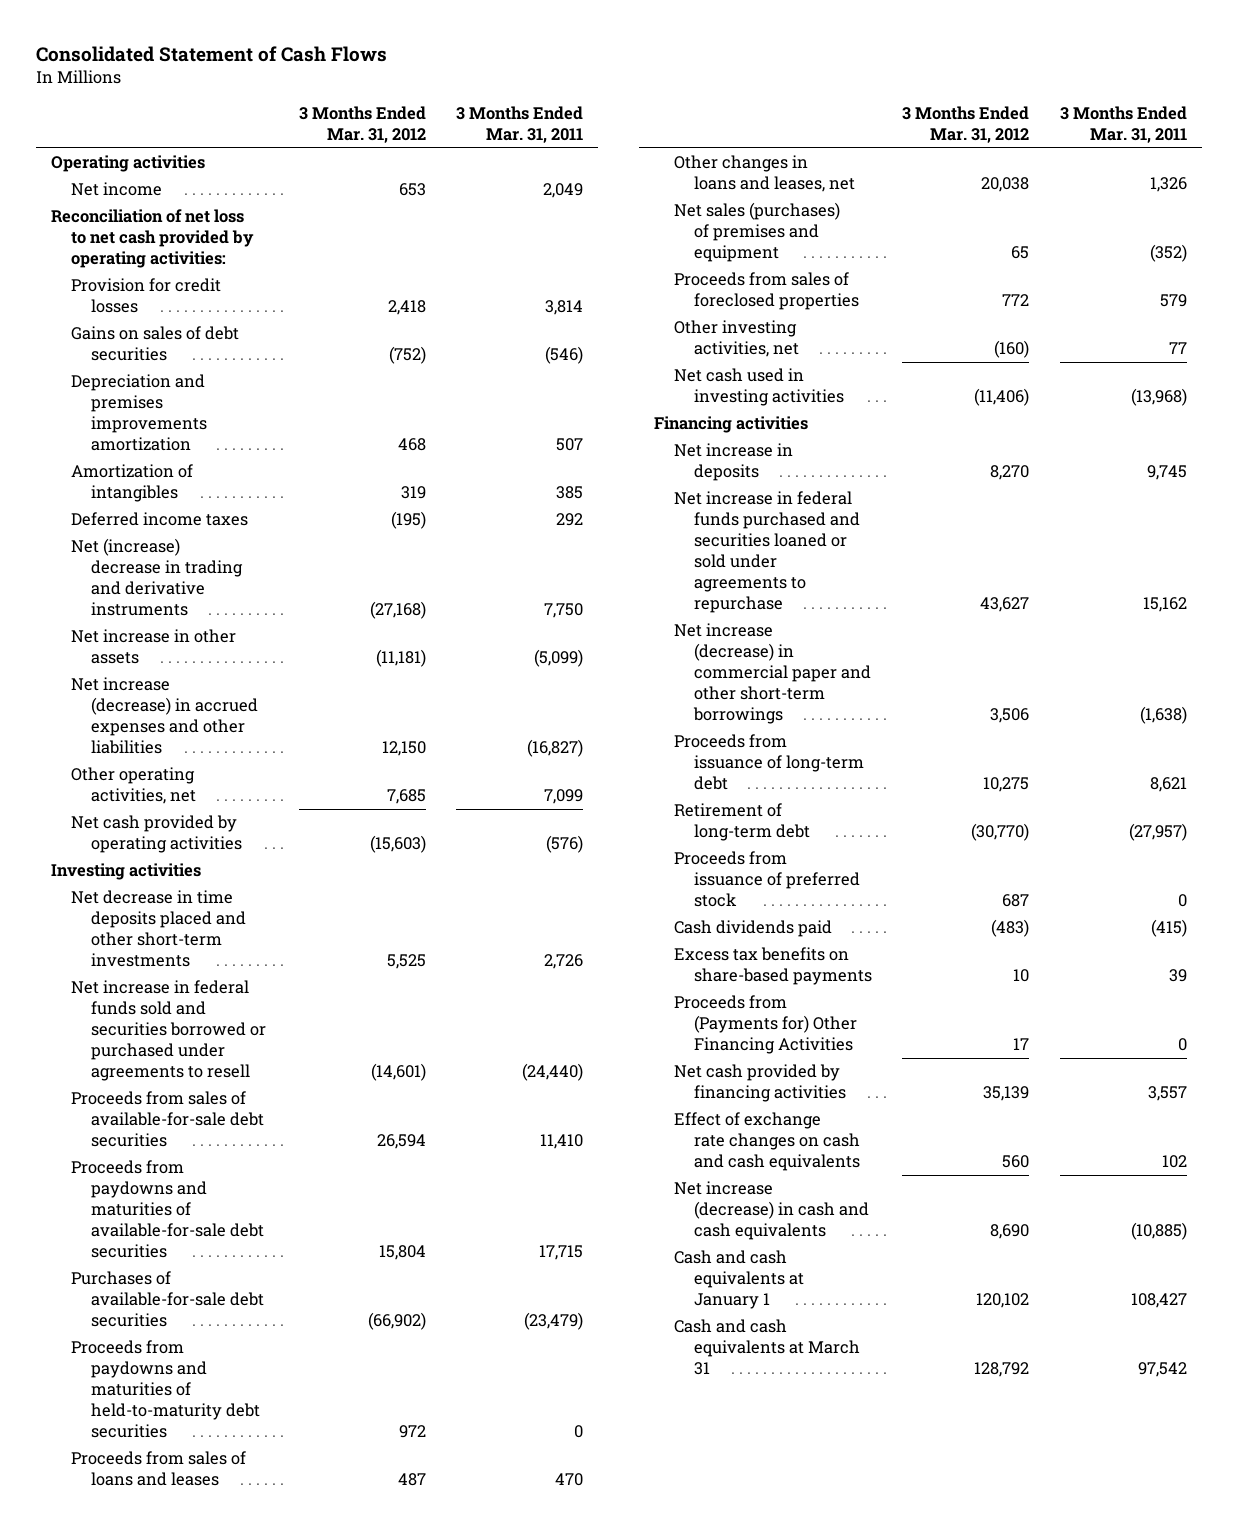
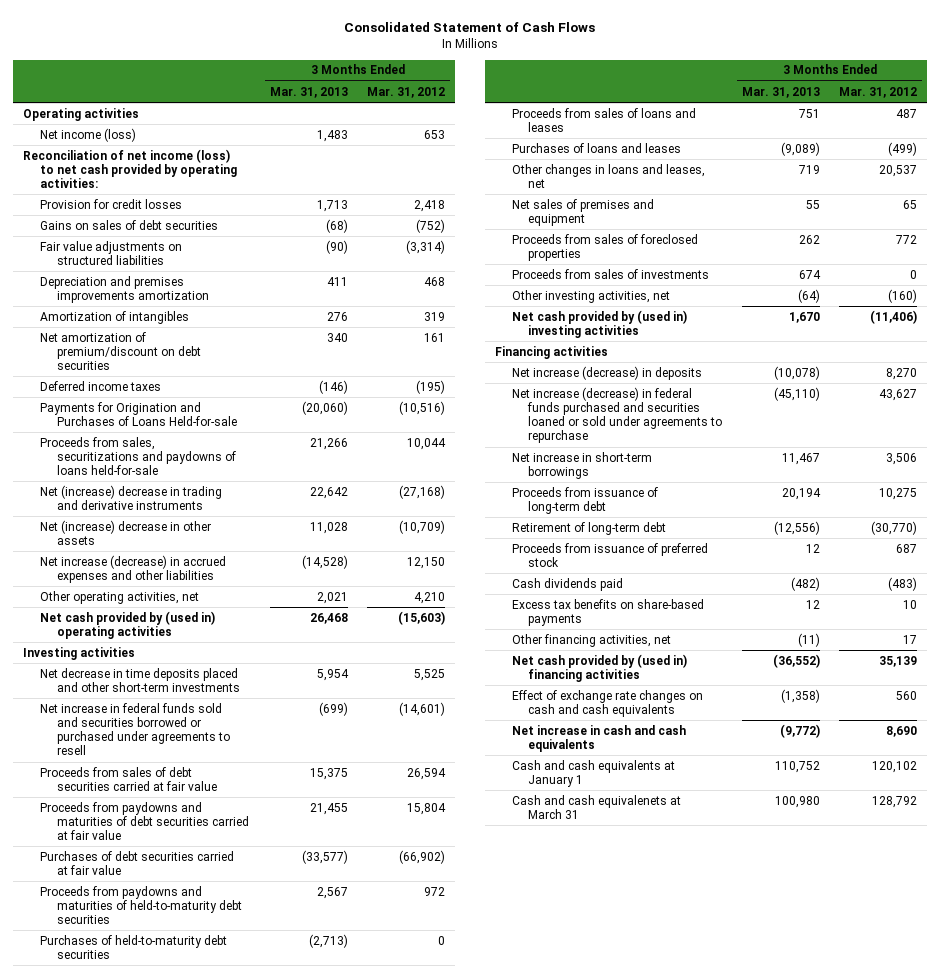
- | 3 Months Ended Mar. 31, 2012 | 3 Months Ended Mar. 31, 2011
+ | 3 Months Ended Mar. 31, 2013 | 3 Months Ended Mar. 31, 2012
- Net income | 653 | 2,049
- Reconciliation of net loss to net cash provided by operating activities:
+ Net income (loss) | 1,483 | 653
+ Reconciliation of net income (loss) to net cash provided by operating activities:
+ Fair value adjustments on structured liabilities | (90) | (3,314)
+ Net amortization of premium/discount on debt securities | 340 | 161
+ Payments for Origination and Purchases of Loans Held-for-sale | (20,060) | (10,516)
+ Proceeds from sales, securitizations and paydowns of loans held-for-sale | 21,266 | 10,044
- Net increase in other assets | (11,181) | (5,099)
+ Net (increase) decrease in other assets | 11,028 | (10,709)
- Other operating activities, net | 7,685 | 7,099
- Net cash provided by operating activities | (15,603) | (576)
+ Other operating activities, net | 2,021 | 4,210
+ Net cash provided by (used in) operating activities | 26,468 | (15,603)
- Proceeds from sales of available-for-sale debt securities | 26,594 | 11,410
- Proceeds from paydowns and maturities of available-for-sale debt securities | 15,804 | 17,715
- Purchases of available-for-sale debt securities | (66,902) | (23,479)
+ Proceeds from sales of debt securities carried at fair value | 15,375 | 26,594
+ Proceeds from paydowns and maturities of debt securities carried at fair value | 21,455 | 15,804
+ Purchases of debt securities carried at fair value | (33,577) | (66,902)
+ Purchases of held-to-maturity debt securities | (2,713) | 0
- Other changes in loans and leases, net | 20,038 | 1,326
- Net sales (purchases) of premises and equipment | 65 | (352)
+ Purchases of loans and leases | (9,089) | (499)
+ Other changes in loans and leases, net | 719 | 20,537
+ Net sales of premises and equipment | 55 | 65
+ Proceeds from sales of investments | 674 | 0
- Net cash used in investing activities | (11,406) | (13,968)
+ Net cash provided by (used in) investing activities | 1,670 | (11,406)
- Net increase in deposits | 8,270 | 9,745
- Net increase in federal funds purchased and securities loaned or sold under agreements to repurchase | 43,627 | 15,162
- Net increase (decrease) in commercial paper and other short-term borrowings | 3,506 | (1,638)
+ Net increase (decrease) in deposits | (10,078) | 8,270
+ Net increase (decrease) in federal funds purchased and securities loaned or sold under agreements to repurchase | (45,110) | 43,627
+ Net increase in short-term borrowings | 11,467 | 3,506
- Proceeds from (Payments for) Other Financing Activities | 17 | 0
- Net cash provided by financing activities | 35,139 | 3,557
+ Other financing activities, net | (11) | 17
+ Net cash provided by (used in) financing activities | (36,552) | 35,139
- Net increase (decrease) in cash and cash equivalents | 8,690 | (10,885)
+ Net increase in cash and cash equivalents | (9,772) | 8,690
- Cash and cash equivalents at March 31 | 128,792 | 97,542
+ Cash and cash equivalenets at March 31 | 100,980 | 128,792

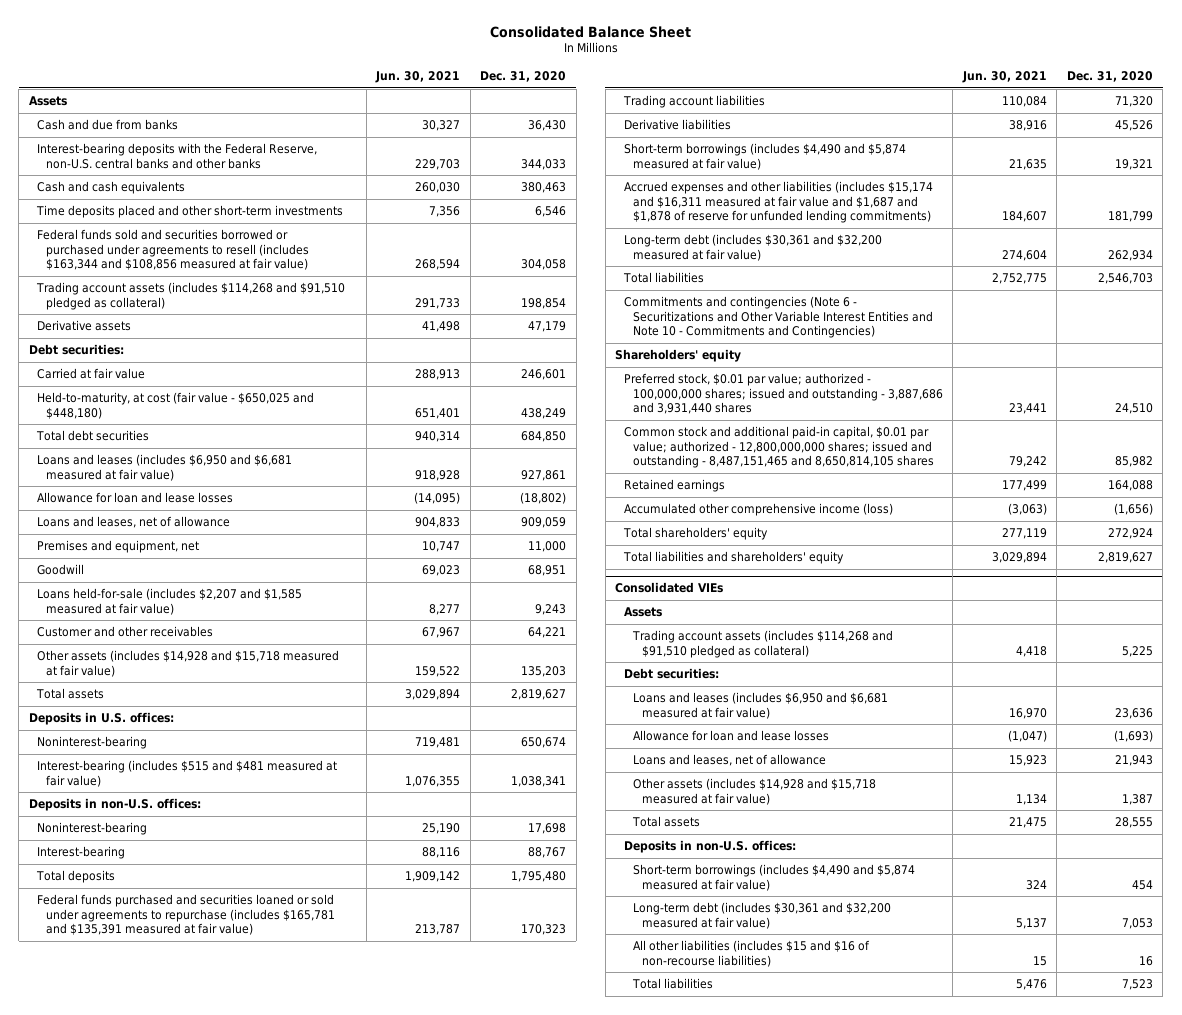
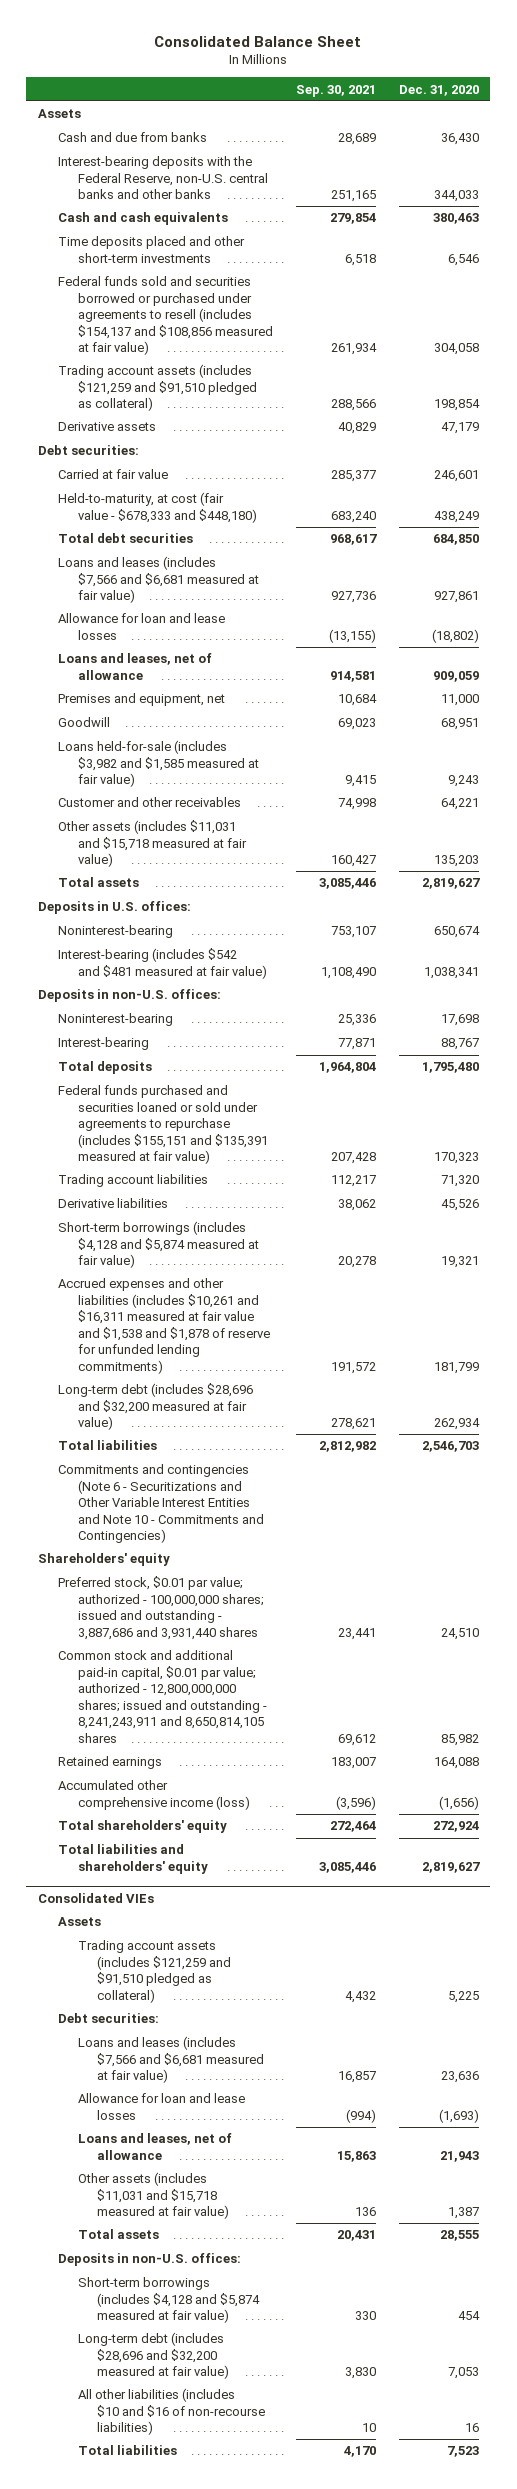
- | Jun. 30, 2021 | Dec. 31, 2020
+ | Sep. 30, 2021 | Dec. 31, 2020
- Federal funds sold and securities borrowed or purchased under agreements to resell (includes $163,344 and $108,856 measured at fair value) | 268,594 | 304,058
- Trading account assets (includes $114,268 and $91,510 pledged as collateral) | 291,733 | 198,854
+ Federal funds sold and securities borrowed or purchased under agreements to resell (includes $154,137 and $108,856 measured at fair value) | 261,934 | 304,058
+ Trading account assets (includes $121,259 and $91,510 pledged as collateral) | 288,566 | 198,854
- Held-to-maturity, at cost (fair value - $650,025 and $448,180) | 651,401 | 438,249
+ Held-to-maturity, at cost (fair value - $678,333 and $448,180) | 683,240 | 438,249
- Loans and leases (includes $6,950 and $6,681 measured at fair value) | 918,928 | 927,861
+ Loans and leases (includes $7,566 and $6,681 measured at fair value) | 927,736 | 927,861
- Loans held-for-sale (includes $2,207 and $1,585 measured at fair value) | 8,277 | 9,243
+ Loans held-for-sale (includes $3,982 and $1,585 measured at fair value) | 9,415 | 9,243
- Other assets (includes $14,928 and $15,718 measured at fair value) | 159,522 | 135,203
+ Other assets (includes $11,031 and $15,718 measured at fair value) | 160,427 | 135,203
- Interest-bearing (includes $515 and $481 measured at fair value) | 1,076,355 | 1,038,341
+ Interest-bearing (includes $542 and $481 measured at fair value) | 1,108,490 | 1,038,341
- Federal funds purchased and securities loaned or sold under agreements to repurchase (includes $165,781 and $135,391 measured at fair value) | 213,787 | 170,323
+ Federal funds purchased and securities loaned or sold under agreements to repurchase (includes $155,151 and $135,391 measured at fair value) | 207,428 | 170,323
- Short-term borrowings (includes $4,490 and $5,874 measured at fair value) | 21,635 | 19,321
- Accrued expenses and other liabilities (includes $15,174 and $16,311 measured at fair value and $1,687 and $1,878 of reserve for unfunded lending commitments) | 184,607 | 181,799
- Long-term debt (includes $30,361 and $32,200 measured at fair value) | 274,604 | 262,934
+ Short-term borrowings (includes $4,128 and $5,874 measured at fair value) | 20,278 | 19,321
+ Accrued expenses and other liabilities (includes $10,261 and $16,311 measured at fair value and $1,538 and $1,878 of reserve for unfunded lending commitments) | 191,572 | 181,799
+ Long-term debt (includes $28,696 and $32,200 measured at fair value) | 278,621 | 262,934
- Common stock and additional paid-in capital, $0.01 par value; authorized - 12,800,000,000 shares; issued and outstanding - 8,487,151,465 and 8,650,814,105 shares | 79,242 | 85,982
+ Common stock and additional paid-in capital, $0.01 par value; authorized - 12,800,000,000 shares; issued and outstanding - 8,241,243,911 and 8,650,814,105 shares | 69,612 | 85,982
@ Consolidated VIEs
- Trading account assets (includes $114,268 and $91,510 pledged as collateral) | 4,418 | 5,225
+ Trading account assets (includes $121,259 and $91,510 pledged as collateral) | 4,432 | 5,225
- Loans and leases (includes $6,950 and $6,681 measured at fair value) | 16,970 | 23,636
+ Loans and leases (includes $7,566 and $6,681 measured at fair value) | 16,857 | 23,636
- Other assets (includes $14,928 and $15,718 measured at fair value) | 1,134 | 1,387
+ Other assets (includes $11,031 and $15,718 measured at fair value) | 136 | 1,387
- Short-term borrowings (includes $4,490 and $5,874 measured at fair value) | 324 | 454
- Long-term debt (includes $30,361 and $32,200 measured at fair value) | 5,137 | 7,053
- All other liabilities (includes $15 and $16 of non-recourse liabilities) | 15 | 16
+ Short-term borrowings (includes $4,128 and $5,874 measured at fair value) | 330 | 454
+ Long-term debt (includes $28,696 and $32,200 measured at fair value) | 3,830 | 7,053
+ All other liabilities (includes $10 and $16 of non-recourse liabilities) | 10 | 16

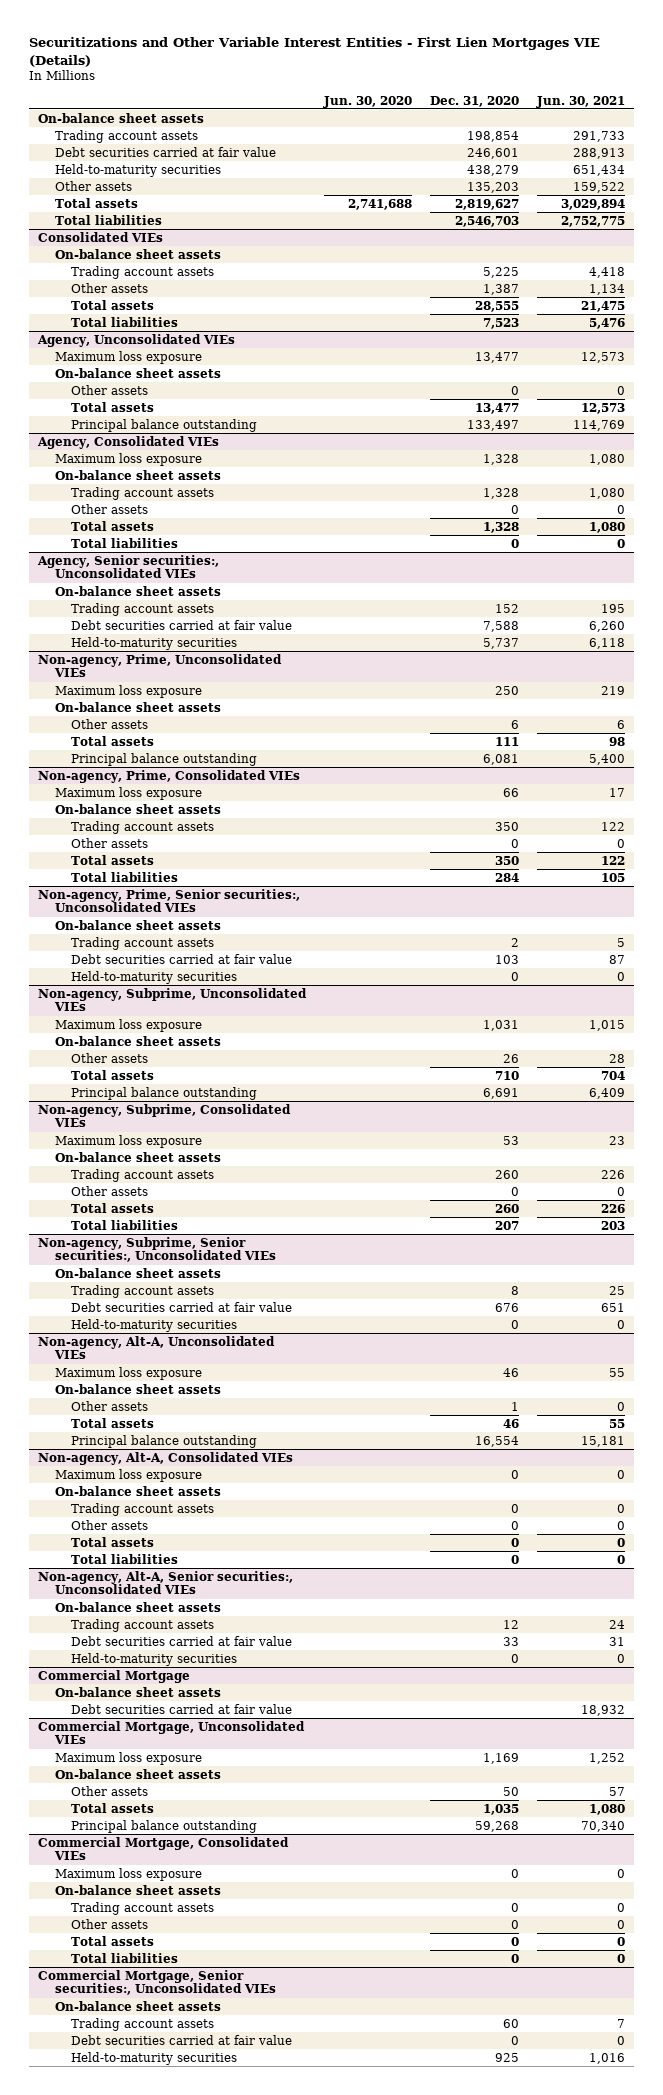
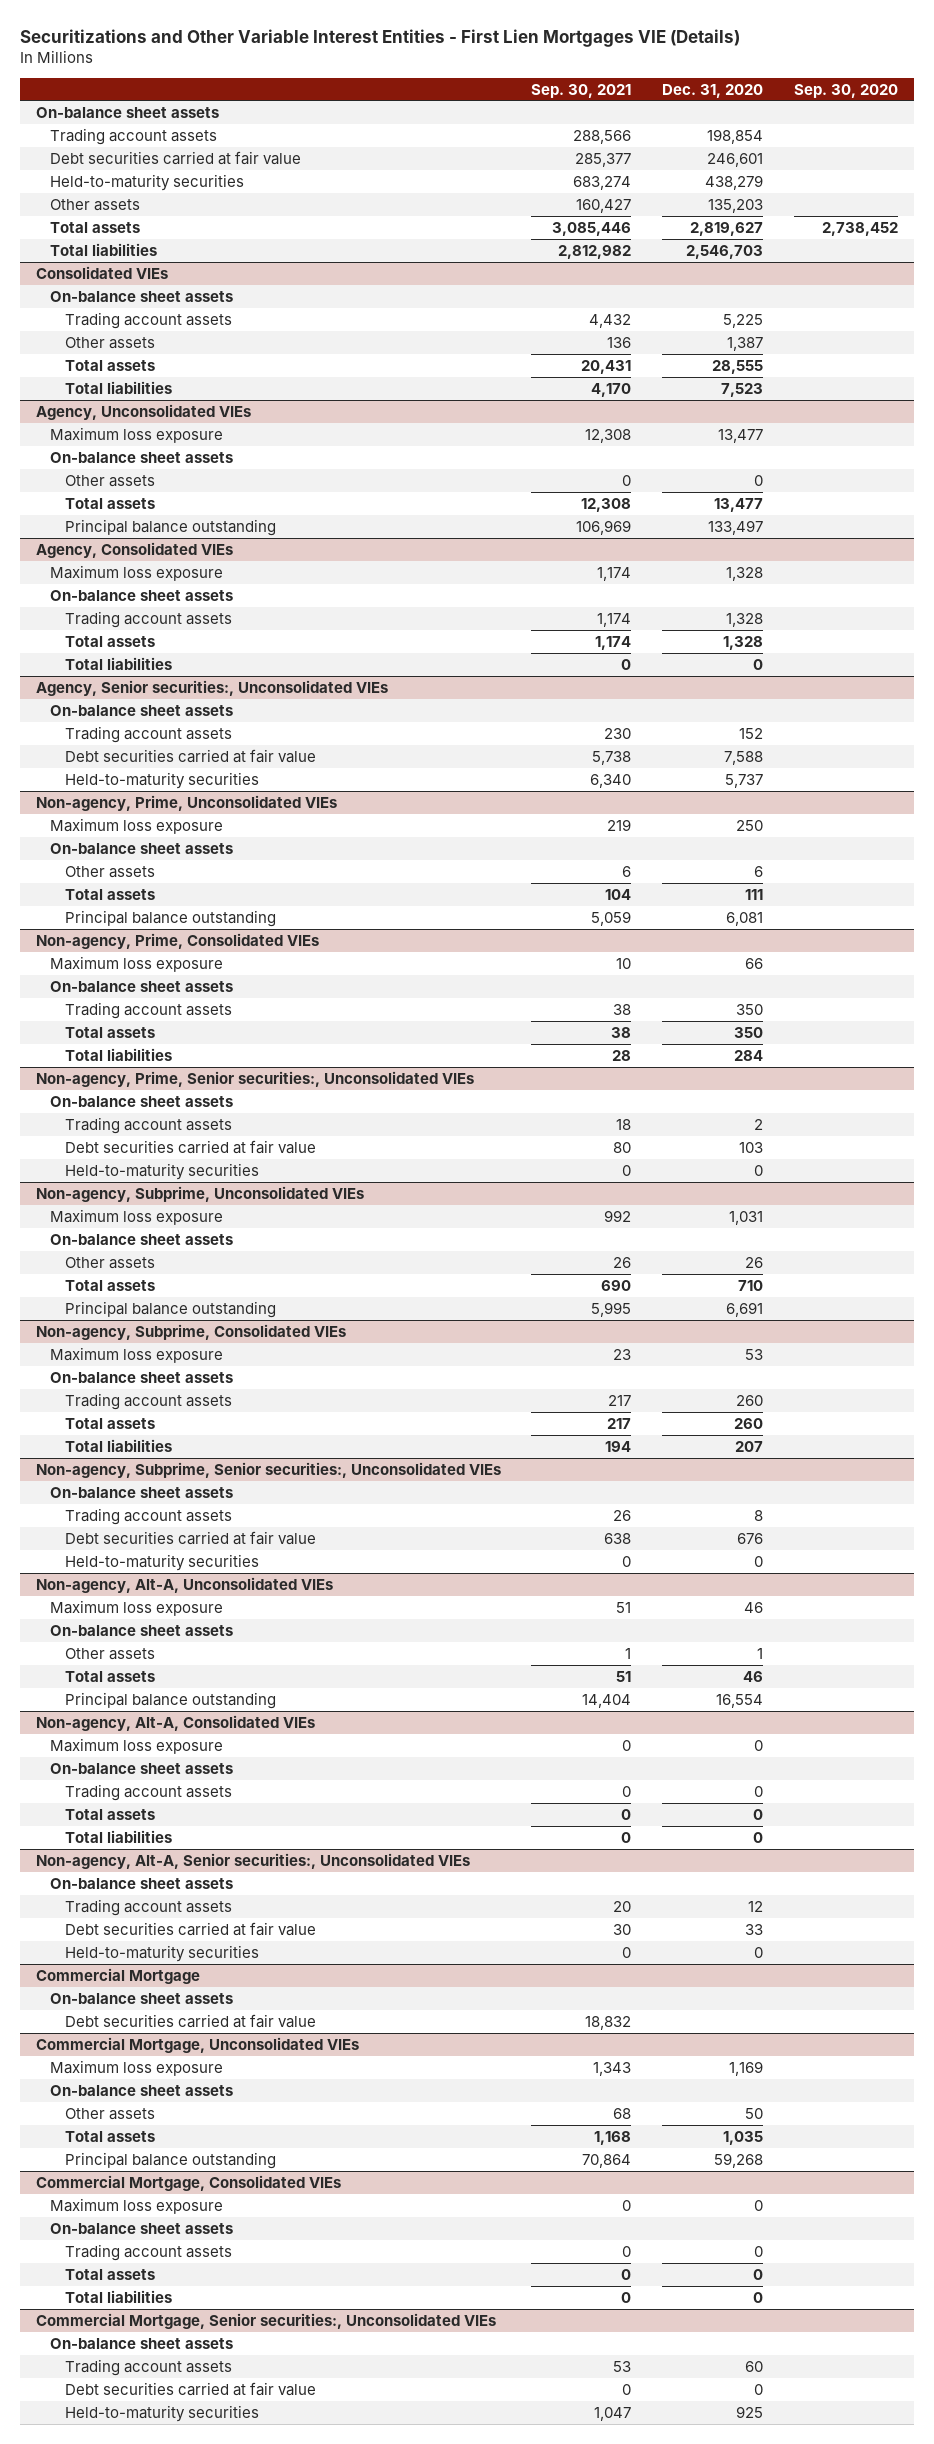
- | Jun. 30, 2020 | Dec. 31, 2020 | Jun. 30, 2021
+ | Sep. 30, 2021 | Dec. 31, 2020 | Sep. 30, 2020
@ Agency, Consolidated VIEs
- Other assets | | 0 | 0
@ Non-agency, Prime, Consolidated VIEs
- Other assets | | 0 | 0
@ Non-agency, Subprime, Consolidated VIEs
- Other assets | | 0 | 0
@ Non-agency, Alt-A, Consolidated VIEs
- Other assets | | 0 | 0
@ Commercial Mortgage, Consolidated VIEs
- Other assets | | 0 | 0

